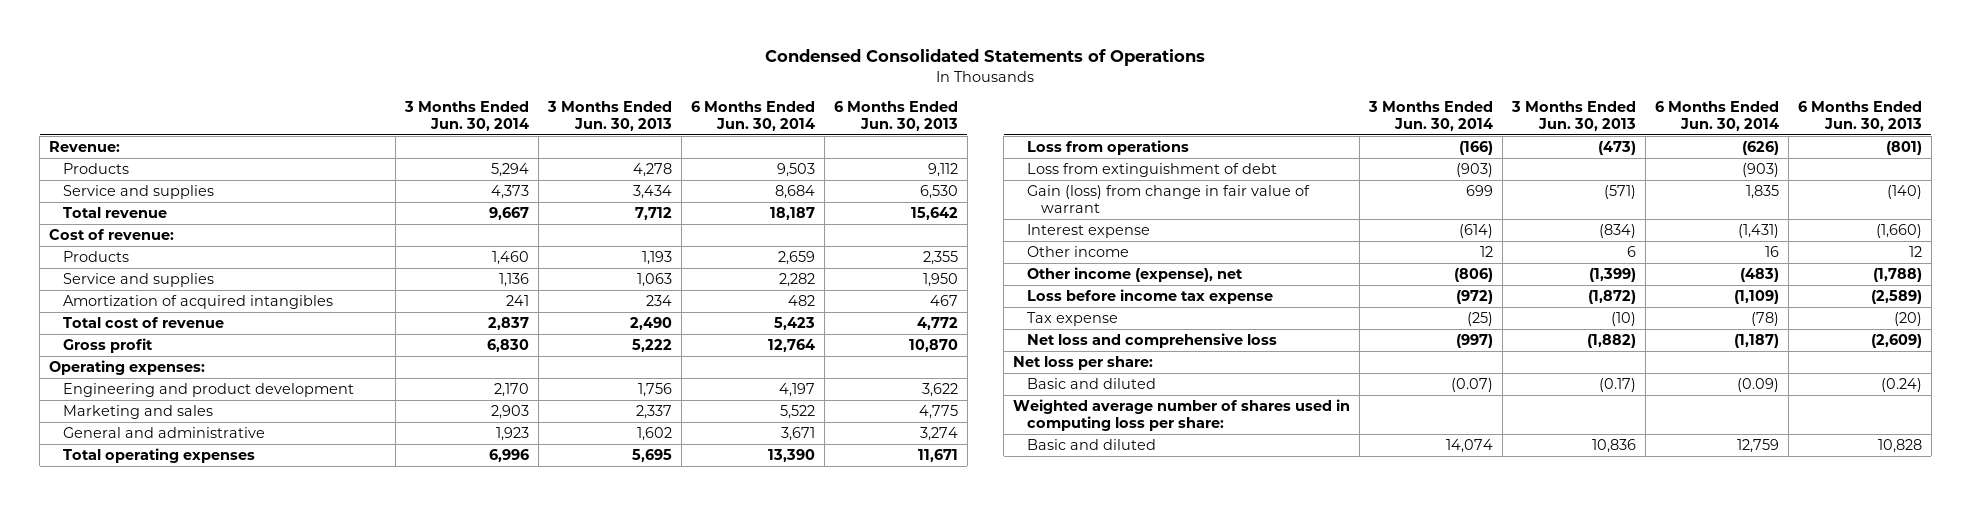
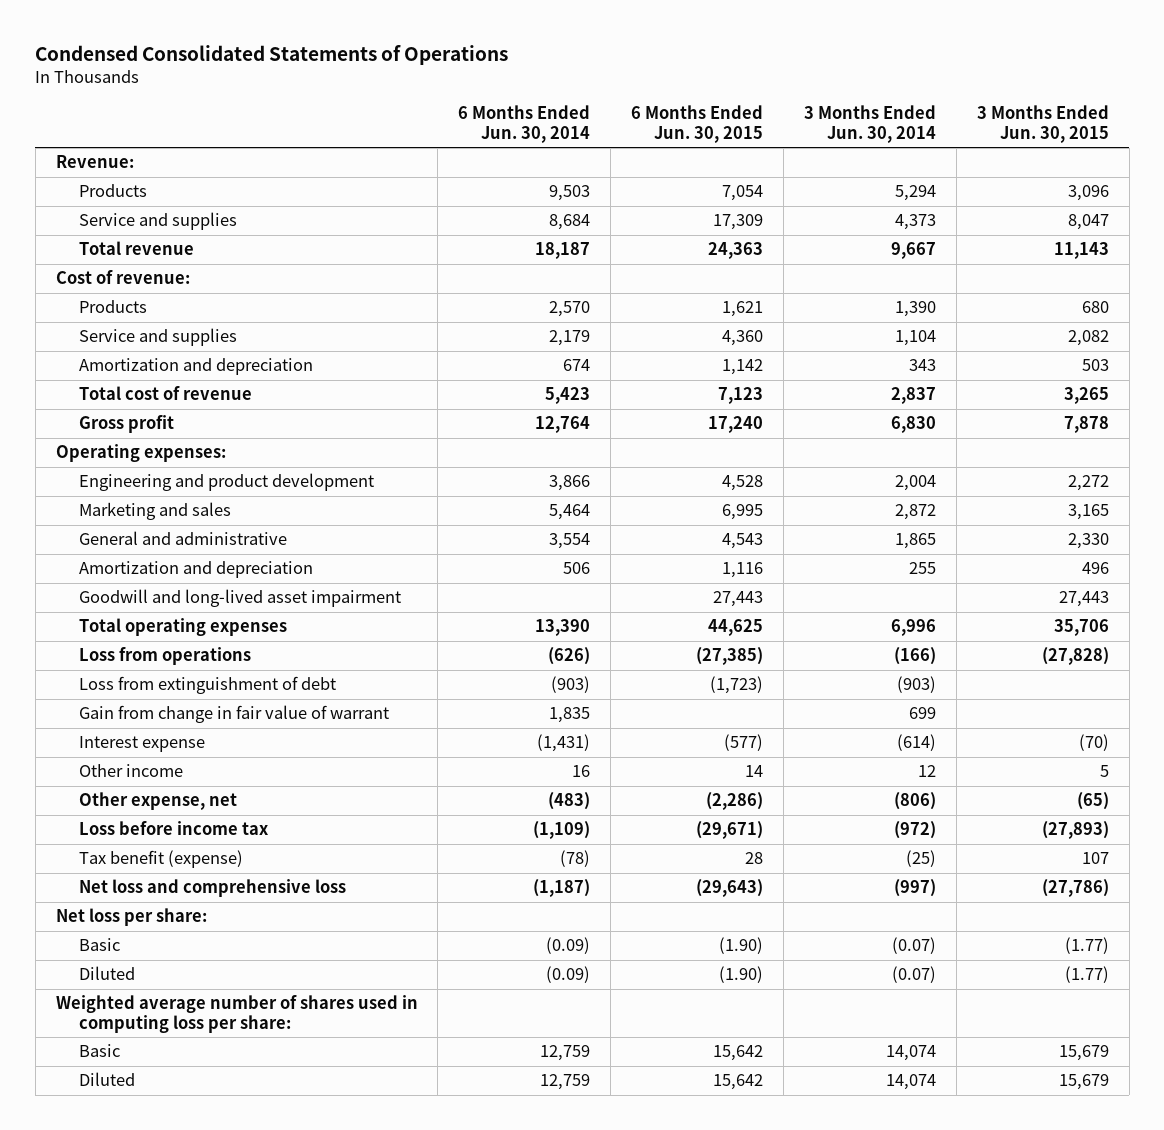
- | 3 Months Ended Jun. 30, 2014 | 3 Months Ended Jun. 30, 2013 | 6 Months Ended Jun. 30, 2014 | 6 Months Ended Jun. 30, 2013
+ | 6 Months Ended Jun. 30, 2014 | 6 Months Ended Jun. 30, 2015 | 3 Months Ended Jun. 30, 2014 | 3 Months Ended Jun. 30, 2015
- Products | 1,460 | 1,193 | 2,659 | 2,355
- Service and supplies | 1,136 | 1,063 | 2,282 | 1,950
- Amortization of acquired intangibles | 241 | 234 | 482 | 467
+ Products | 2,570 | 1,621 | 1,390 | 680
+ Service and supplies | 2,179 | 4,360 | 1,104 | 2,082
+ Amortization and depreciation | 674 | 1,142 | 343 | 503
- Engineering and product development | 2,170 | 1,756 | 4,197 | 3,622
- Marketing and sales | 2,903 | 2,337 | 5,522 | 4,775
- General and administrative | 1,923 | 1,602 | 3,671 | 3,274
+ Engineering and product development | 3,866 | 4,528 | 2,004 | 2,272
+ Marketing and sales | 5,464 | 6,995 | 2,872 | 3,165
+ General and administrative | 3,554 | 4,543 | 1,865 | 2,330
+ Amortization and depreciation | 506 | 1,116 | 255 | 496
+ Goodwill and long-lived asset impairment | | 27,443 | | 27,443
- Gain (loss) from change in fair value of warrant | 699 | (571) | 1,835 | (140)
+ Gain from change in fair value of warrant | 1,835 | | 699 |
- Other income (expense), net | (806) | (1,399) | (483) | (1,788)
- Loss before income tax expense | (972) | (1,872) | (1,109) | (2,589)
- Tax expense | (25) | (10) | (78) | (20)
+ Other expense, net | (483) | (2,286) | (806) | (65)
+ Loss before income tax | (1,109) | (29,671) | (972) | (27,893)
+ Tax benefit (expense) | (78) | 28 | (25) | 107
- Basic and diluted | (0.07) | (0.17) | (0.09) | (0.24)
+ Basic | (0.09) | (1.90) | (0.07) | (1.77)
+ Diluted | (0.09) | (1.90) | (0.07) | (1.77)
- Basic and diluted | 14,074 | 10,836 | 12,759 | 10,828
+ Basic | 12,759 | 15,642 | 14,074 | 15,679
+ Diluted | 12,759 | 15,642 | 14,074 | 15,679

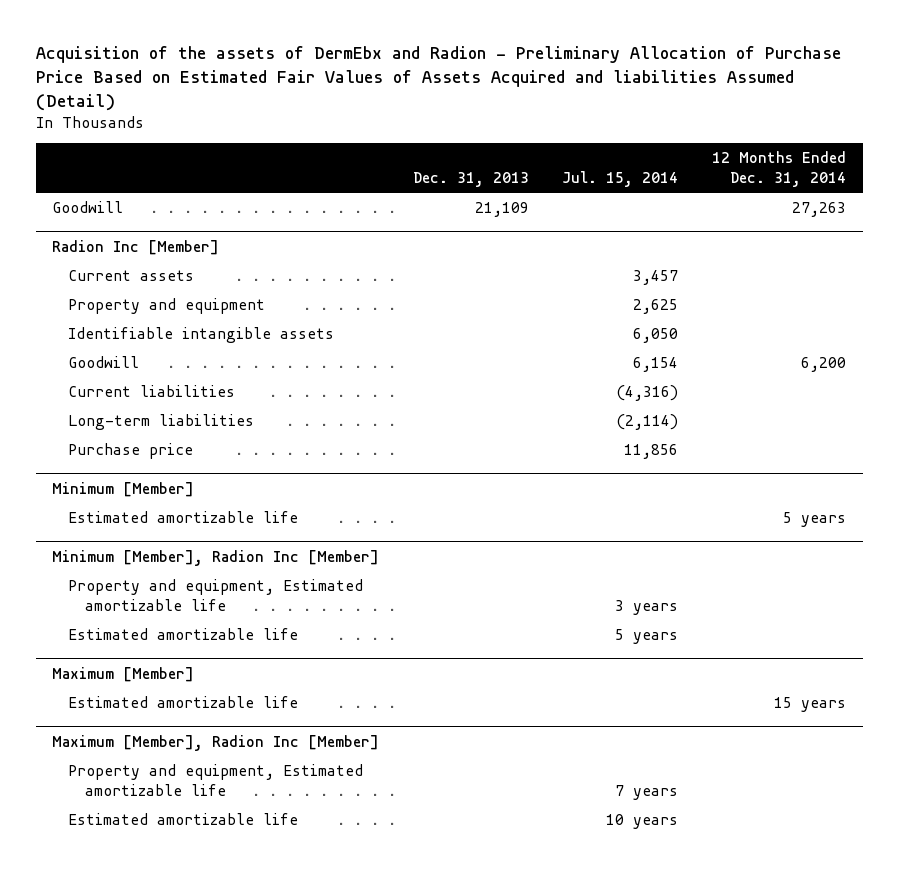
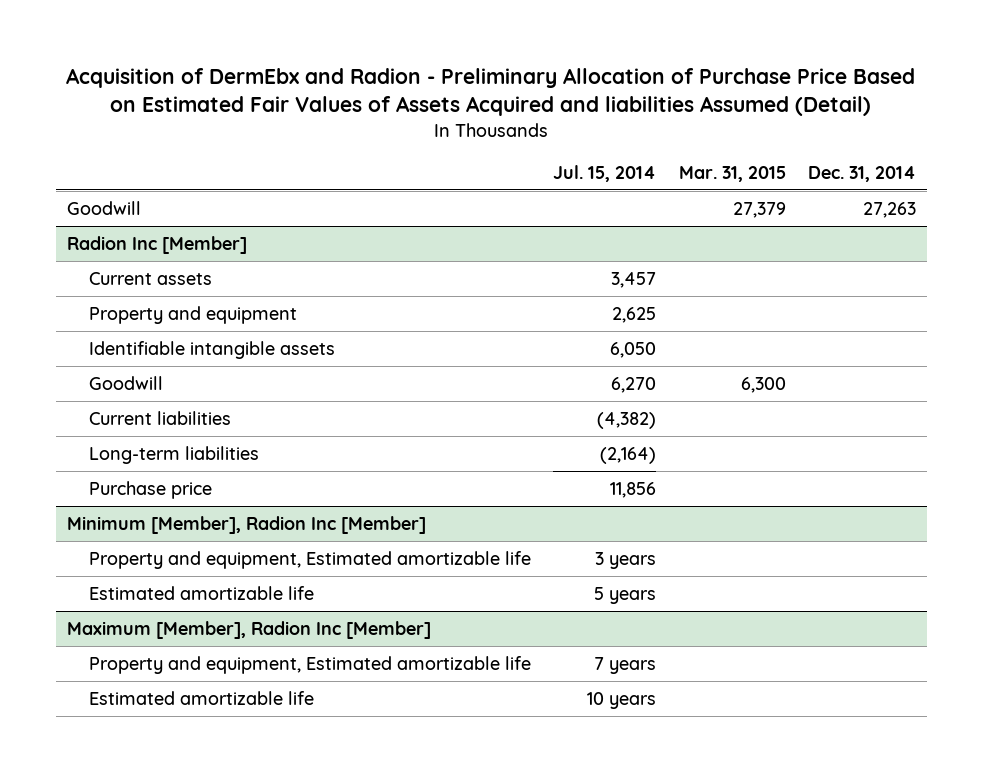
- Acquisition of the assets of DermEbx and Radion - Preliminary Allocation of Purchase Price Based on Estimated Fair Values of Assets Acquired and liabilities Assumed (Detail)
+ Acquisition of DermEbx and Radion - Preliminary Allocation of Purchase Price Based on Estimated Fair Values of Assets Acquired and liabilities Assumed (Detail)
- | Dec. 31, 2013 | Jul. 15, 2014 | 12 Months Ended Dec. 31, 2014
+ | Jul. 15, 2014 | Mar. 31, 2015 | Dec. 31, 2014
@ Radion Inc [Member]
- Goodwill | | 6,154 | 6,200
- Current liabilities | | (4,316) |
- Long-term liabilities | | (2,114) |
+ Goodwill | 6,270 | 6,300 |
+ Current liabilities | (4,382) | |
+ Long-term liabilities | (2,164) | |
- Minimum [Member]
- Estimated amortizable life | | | 5 years
- Maximum [Member]
- Estimated amortizable life | | | 15 years

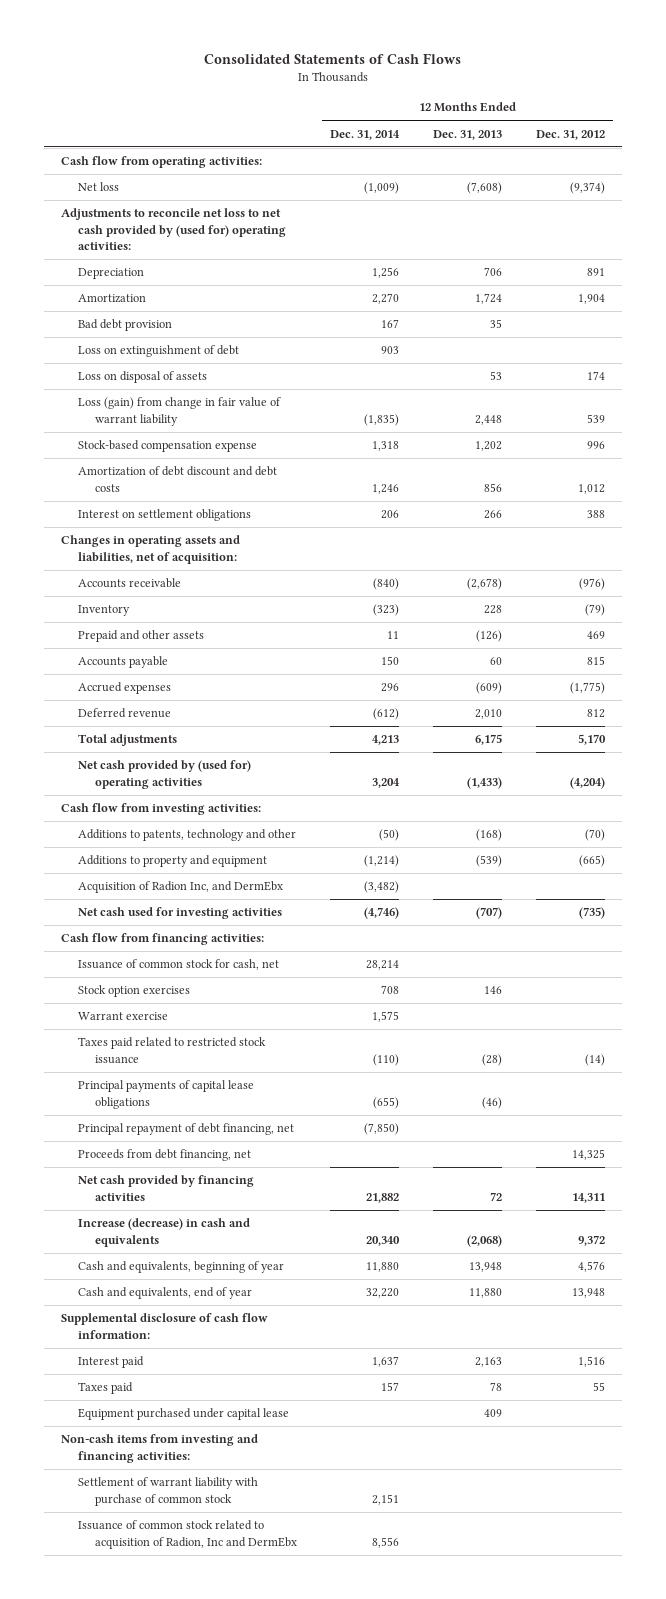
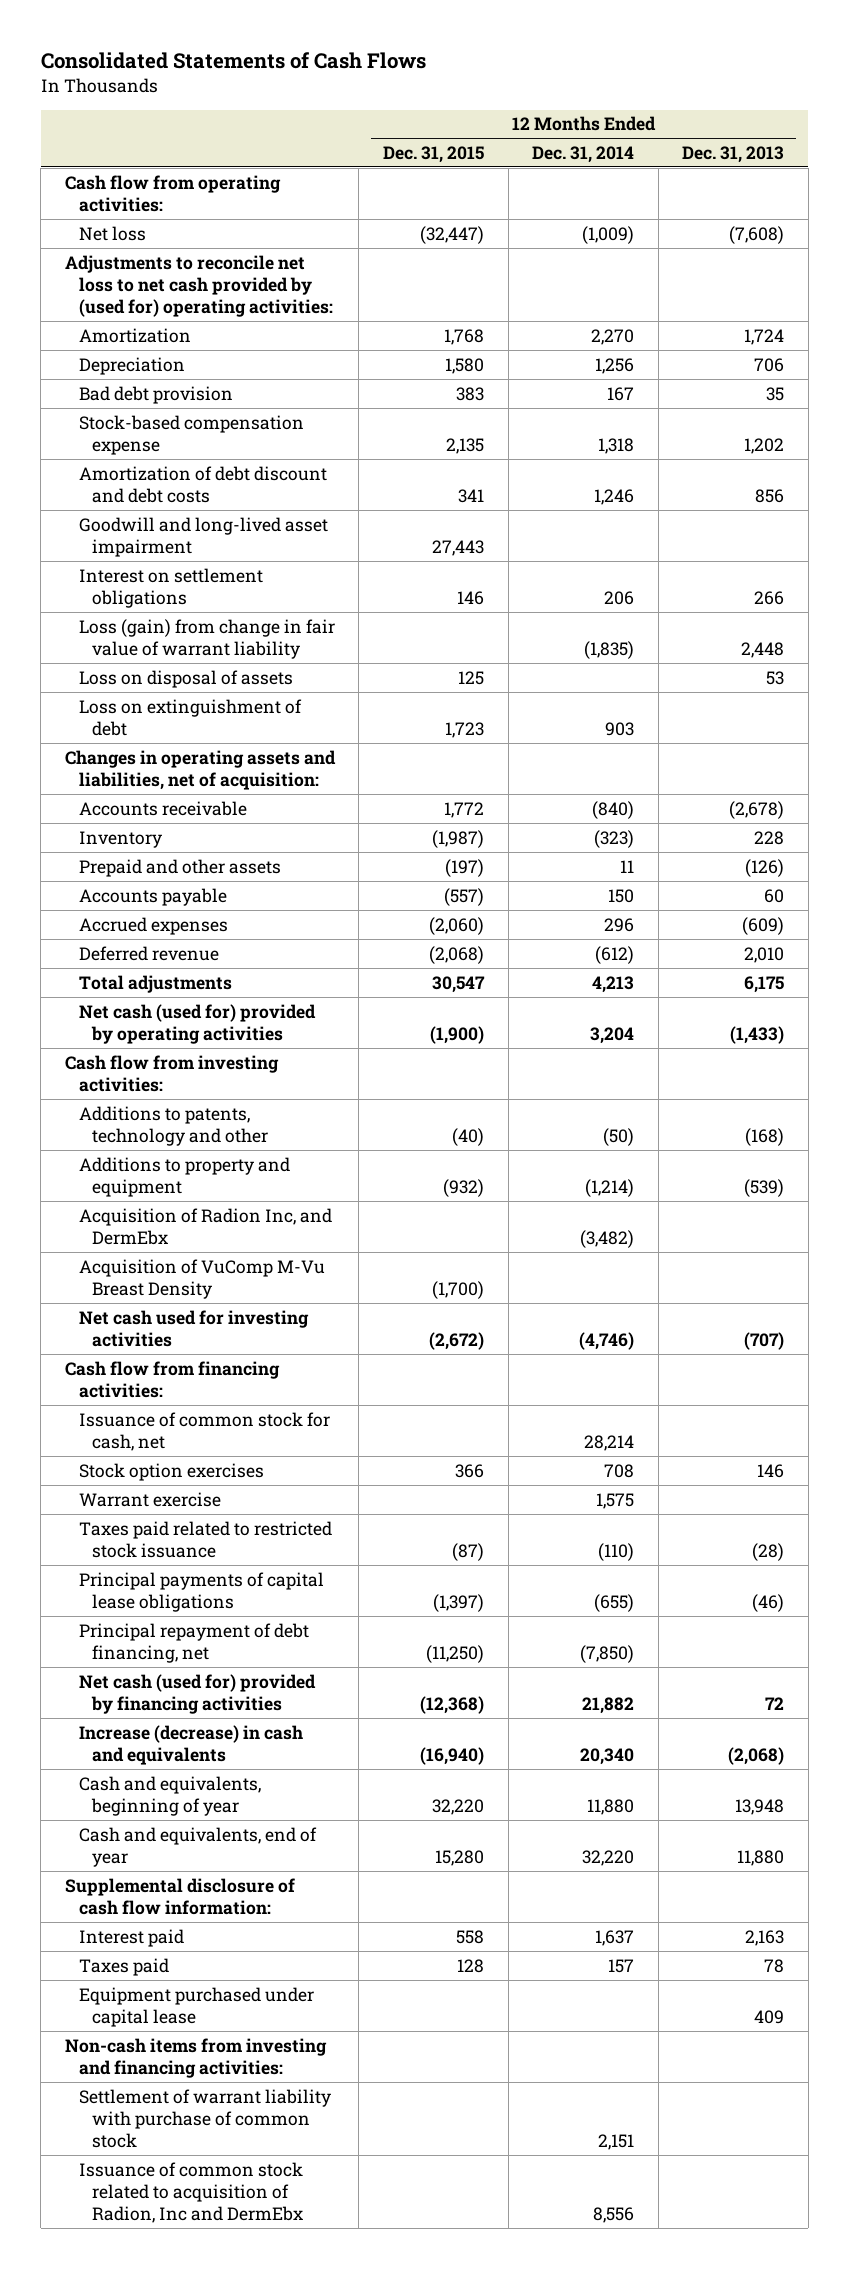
- | 12 Months Ended Dec. 31, 2014 | 12 Months Ended Dec. 31, 2013 | 12 Months Ended Dec. 31, 2012
+ | 12 Months Ended Dec. 31, 2015 | 12 Months Ended Dec. 31, 2014 | 12 Months Ended Dec. 31, 2013
moved down: Depreciation | 1,580 | 1,256 | 706
+ Goodwill and long-lived asset impairment | 27,443 | |
moved down: Loss (gain) from change in fair value of warrant liability | | (1,835) | 2,448
moved down: Loss on disposal of assets | 125 | | 53
moved down: Loss on extinguishment of debt | 1,723 | 903 |
- Net cash provided by (used for) operating activities | 3,204 | (1,433) | (4,204)
+ Net cash (used for) provided by operating activities | (1,900) | 3,204 | (1,433)
+ Acquisition of VuComp M-Vu Breast Density | (1,700) | |
- Proceeds from debt financing, net | | | 14,325
- Net cash provided by financing activities | 21,882 | 72 | 14,311
+ Net cash (used for) provided by financing activities | (12,368) | 21,882 | 72

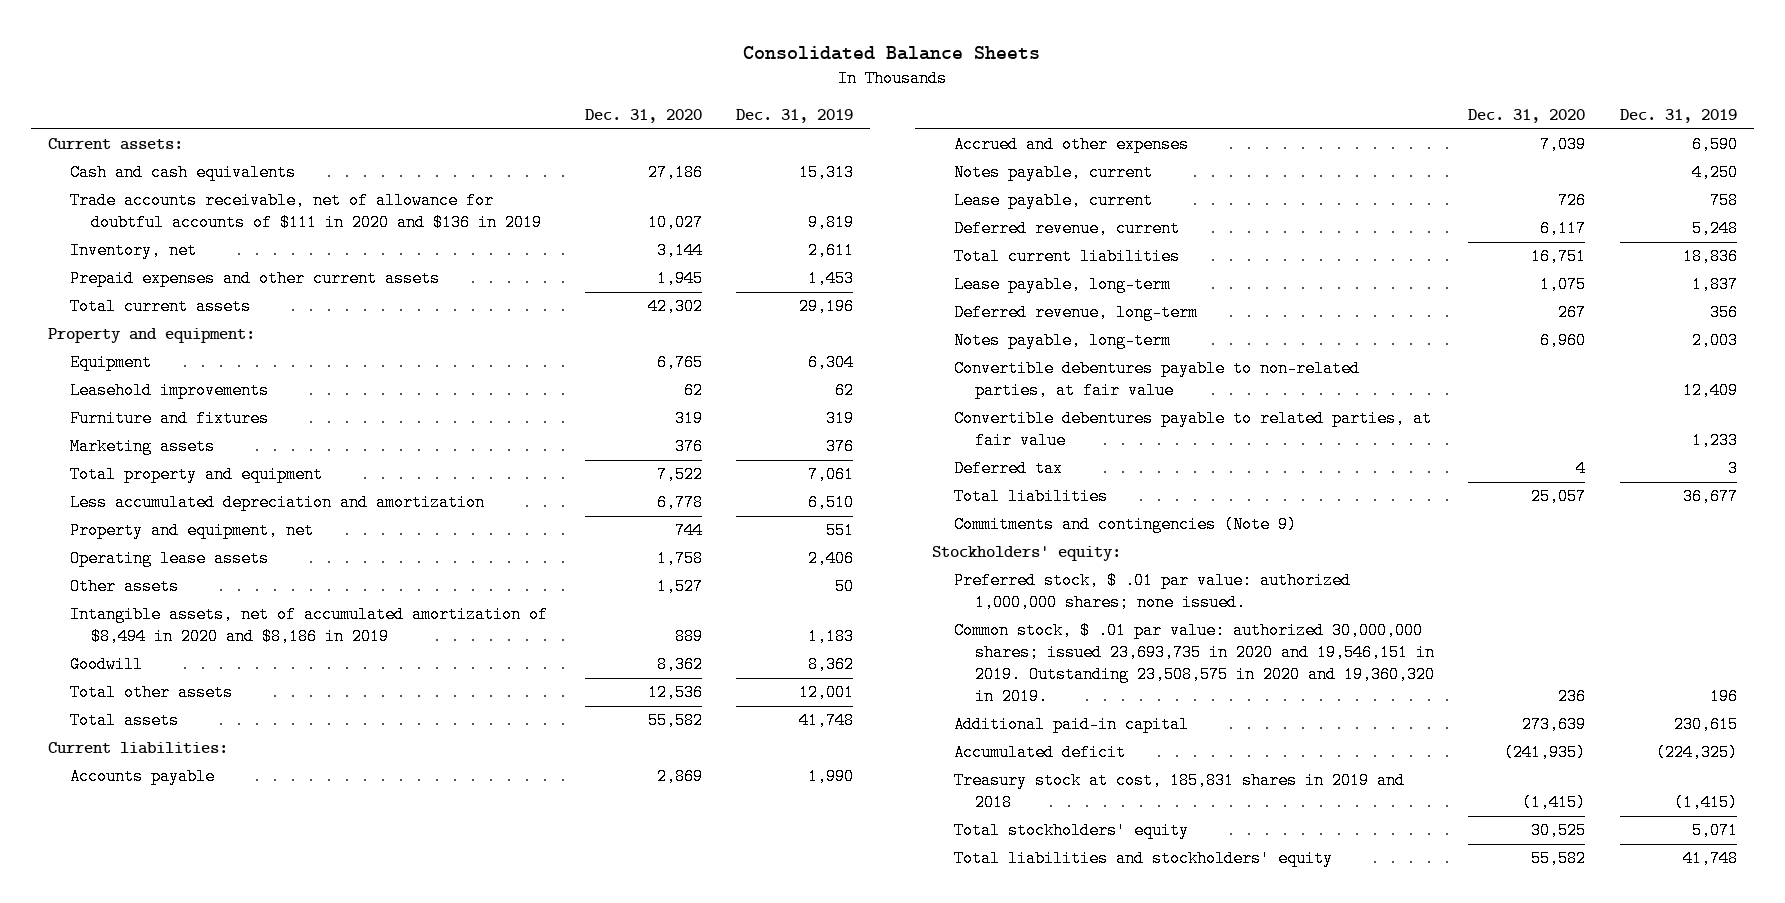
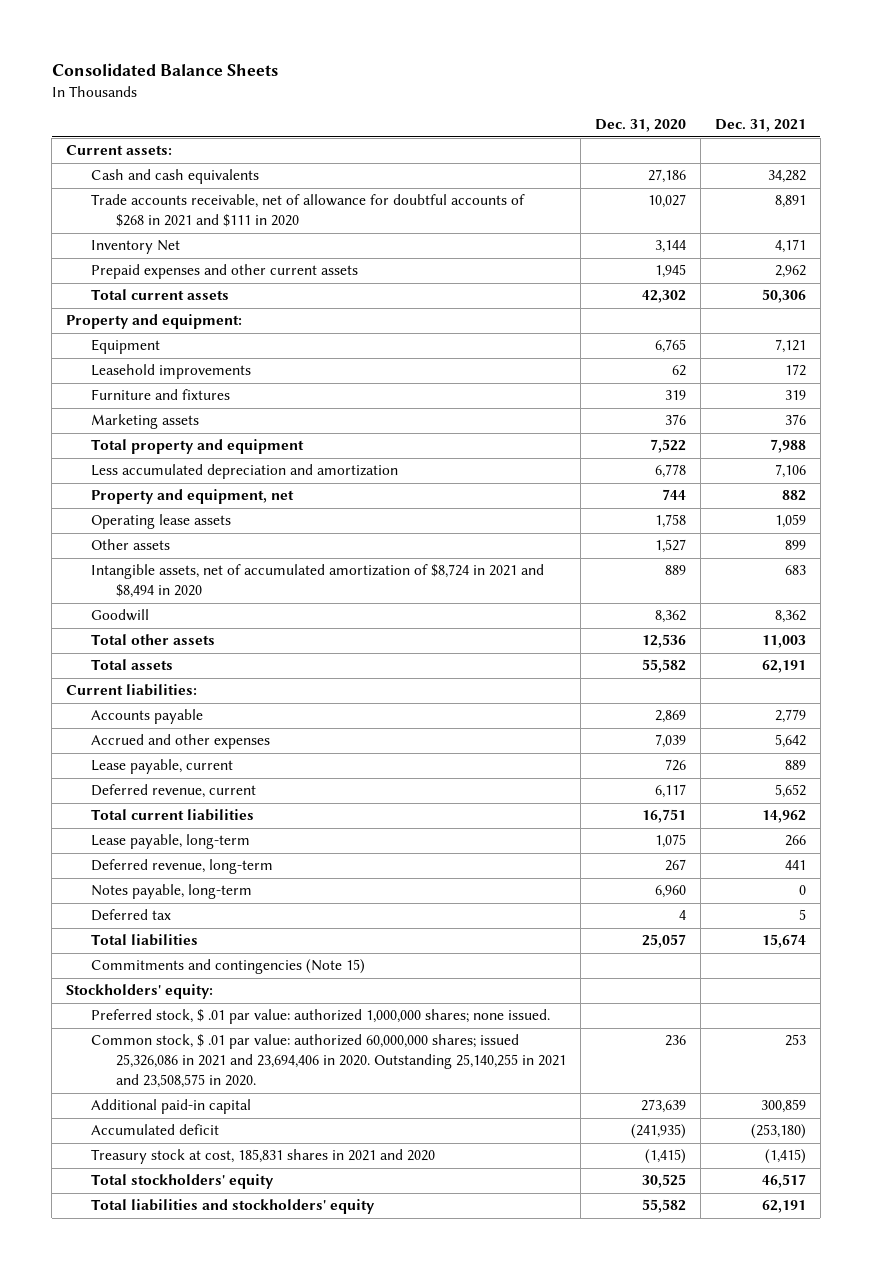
- | Dec. 31, 2020 | Dec. 31, 2019
+ | Dec. 31, 2020 | Dec. 31, 2021
- Trade accounts receivable, net of allowance for doubtful accounts of $111 in 2020 and $136 in 2019 | 10,027 | 9,819
- Inventory, net | 3,144 | 2,611
+ Trade accounts receivable, net of allowance for doubtful accounts of $268 in 2021 and $111 in 2020 | 10,027 | 8,891
+ Inventory Net | 3,144 | 4,171
- Intangible assets, net of accumulated amortization of $8,494 in 2020 and $8,186 in 2019 | 889 | 1,183
+ Intangible assets, net of accumulated amortization of $8,724 in 2021 and $8,494 in 2020 | 889 | 683
- Notes payable, current | | 4,250
- Convertible debentures payable to non-related parties, at fair value | | 12,409
- Convertible debentures payable to related parties, at fair value | | 1,233
- Commitments and contingencies (Note 9)
+ Commitments and contingencies (Note 15)
- Common stock, $ .01 par value: authorized 30,000,000 shares; issued 23,693,735 in 2020 and 19,546,151 in 2019. Outstanding 23,508,575 in 2020 and 19,360,320 in 2019. | 236 | 196
+ Common stock, $ .01 par value: authorized 60,000,000 shares; issued 25,326,086 in 2021 and 23,694,406 in 2020. Outstanding 25,140,255 in 2021 and 23,508,575 in 2020. | 236 | 253
- Treasury stock at cost, 185,831 shares in 2019 and 2018 | (1,415) | (1,415)
+ Treasury stock at cost, 185,831 shares in 2021 and 2020 | (1,415) | (1,415)

